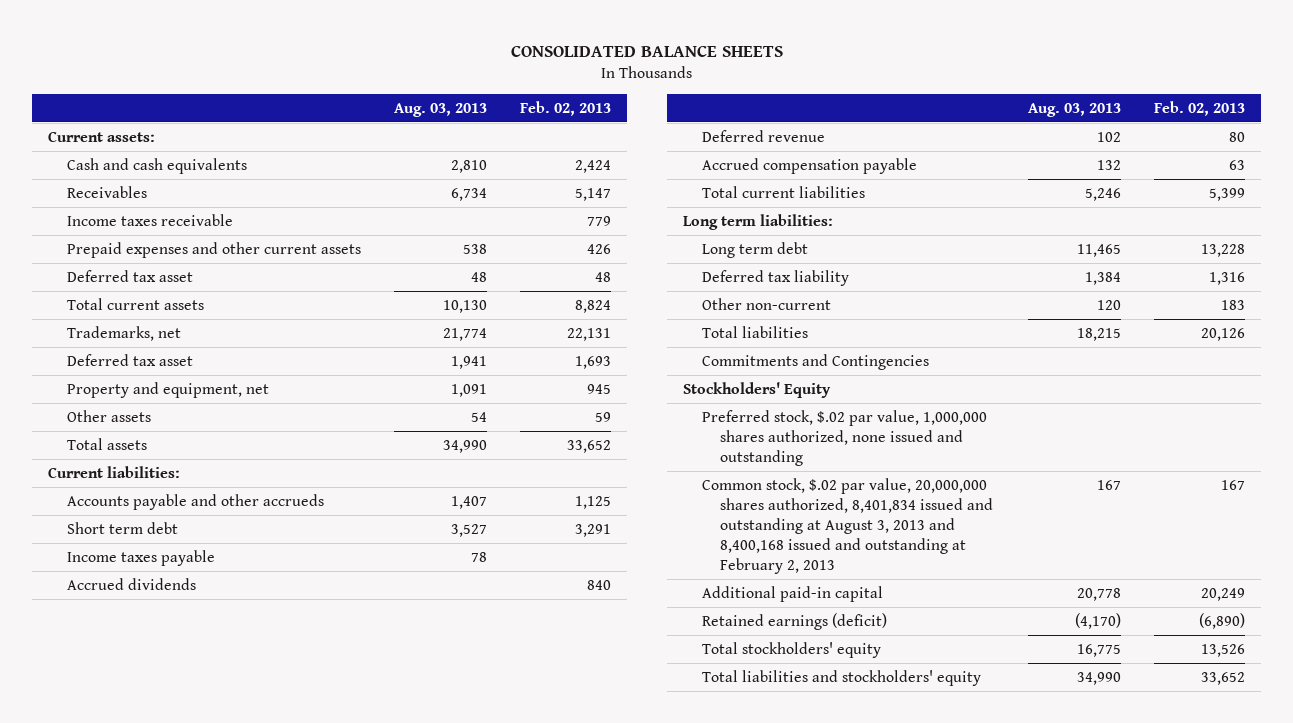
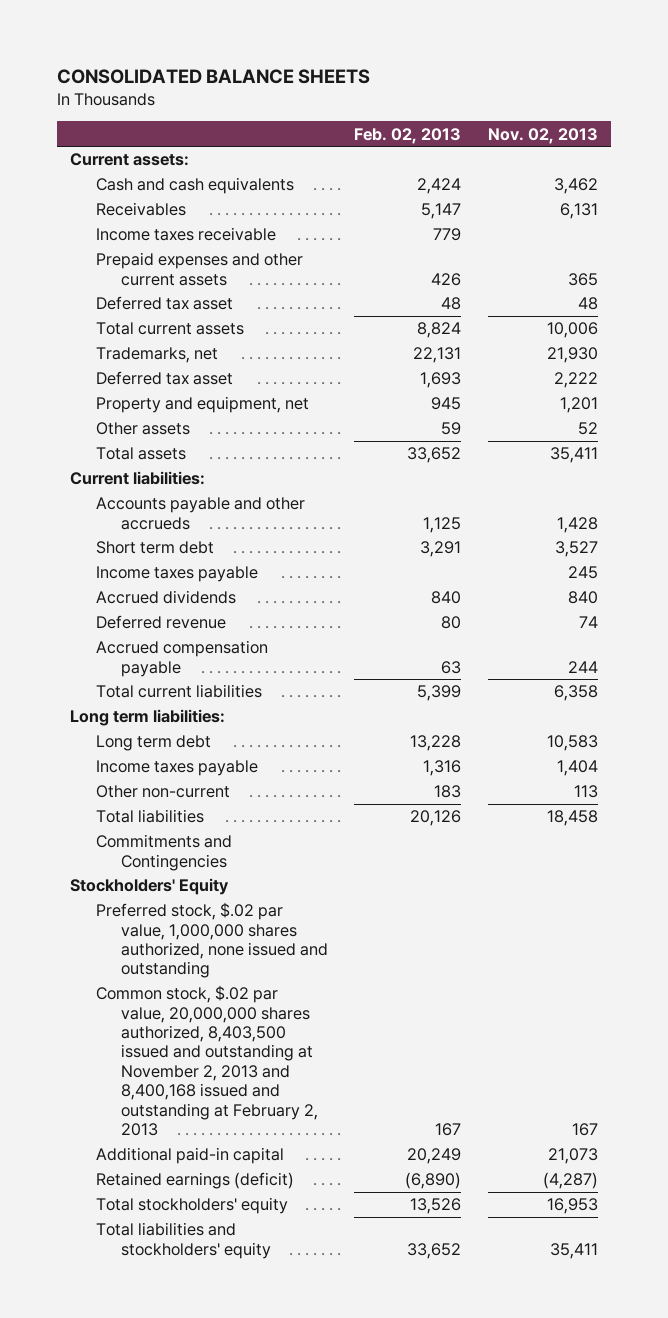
- | Aug. 03, 2013 | Feb. 02, 2013
+ | Feb. 02, 2013 | Nov. 02, 2013
- Deferred tax liability | 1,384 | 1,316
+ Income taxes payable | 1,316 | 1,404
- Common stock, $.02 par value, 20,000,000 shares authorized, 8,401,834 issued and outstanding at August 3, 2013 and 8,400,168 issued and outstanding at February 2, 2013 | 167 | 167
+ Common stock, $.02 par value, 20,000,000 shares authorized, 8,403,500 issued and outstanding at November 2, 2013 and 8,400,168 issued and outstanding at February 2, 2013 | 167 | 167

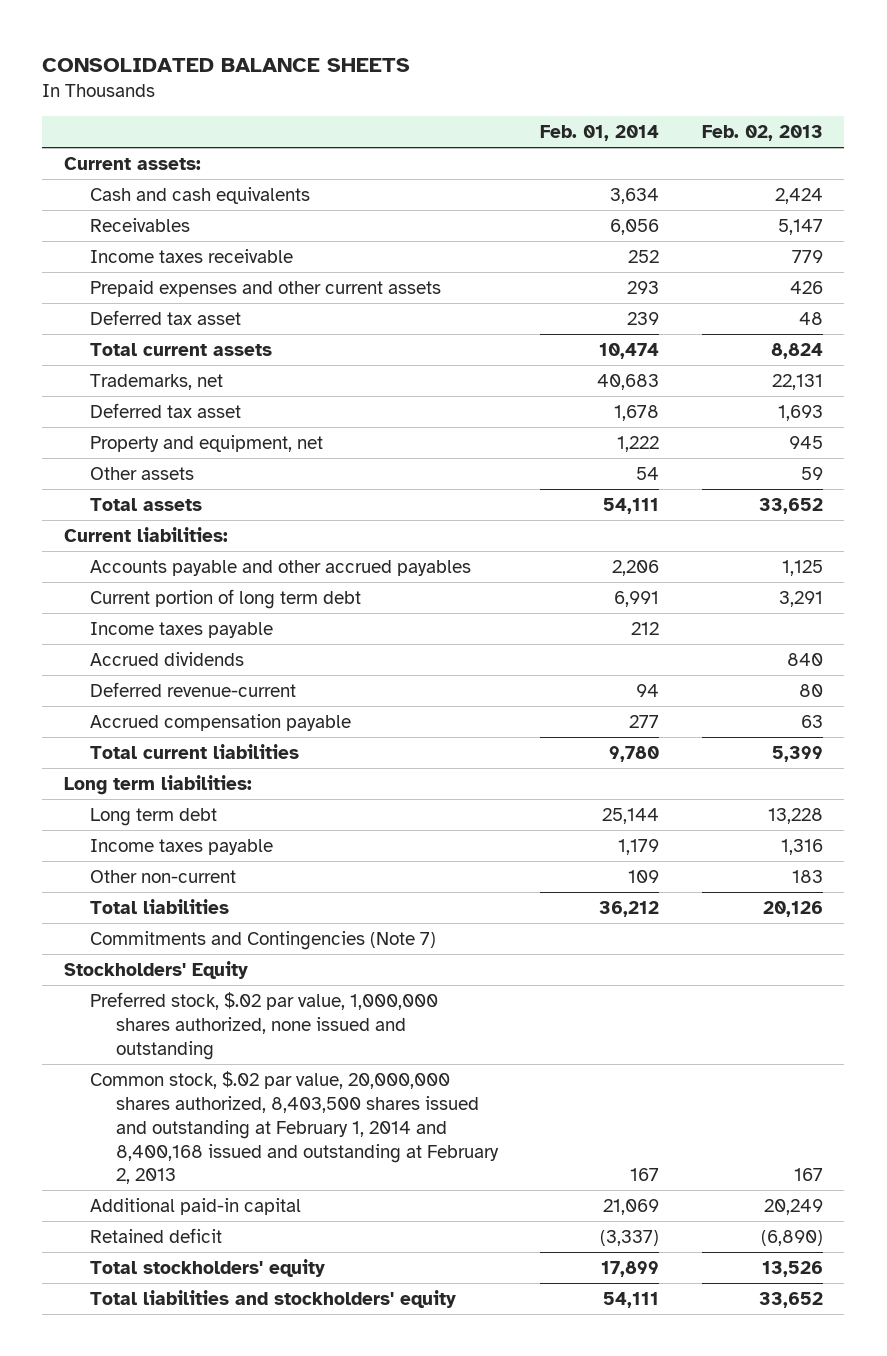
- | Feb. 02, 2013 | Nov. 02, 2013
+ | Feb. 01, 2014 | Feb. 02, 2013
- Accounts payable and other accrueds | 1,125 | 1,428
- Short term debt | 3,291 | 3,527
+ Accounts payable and other accrued payables | 2,206 | 1,125
+ Current portion of long term debt | 6,991 | 3,291
- Deferred revenue | 80 | 74
+ Deferred revenue-current | 94 | 80
- Commitments and Contingencies
+ Commitments and Contingencies (Note 7)
- Common stock, $.02 par value, 20,000,000 shares authorized, 8,403,500 issued and outstanding at November 2, 2013 and 8,400,168 issued and outstanding at February 2, 2013 | 167 | 167
+ Common stock, $.02 par value, 20,000,000 shares authorized, 8,403,500 shares issued and outstanding at February 1, 2014 and 8,400,168 issued and outstanding at February 2, 2013 | 167 | 167
- Retained earnings (deficit) | (6,890) | (4,287)
+ Retained deficit | (3,337) | (6,890)

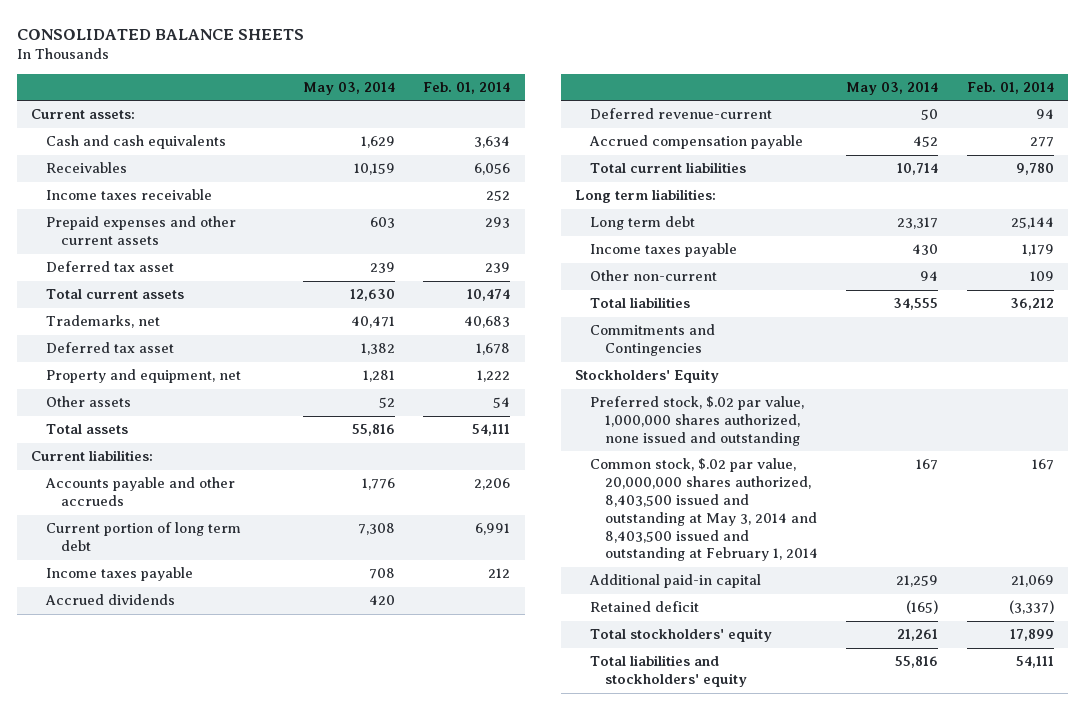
- | Feb. 01, 2014 | Feb. 02, 2013
+ | May 03, 2014 | Feb. 01, 2014
- Accounts payable and other accrued payables | 2,206 | 1,125
+ Accounts payable and other accrueds | 1,776 | 2,206
- Commitments and Contingencies (Note 7)
+ Commitments and Contingencies
- Common stock, $.02 par value, 20,000,000 shares authorized, 8,403,500 shares issued and outstanding at February 1, 2014 and 8,400,168 issued and outstanding at February 2, 2013 | 167 | 167
+ Common stock, $.02 par value, 20,000,000 shares authorized, 8,403,500 issued and outstanding at May 3, 2014 and 8,403,500 issued and outstanding at February 1, 2014 | 167 | 167

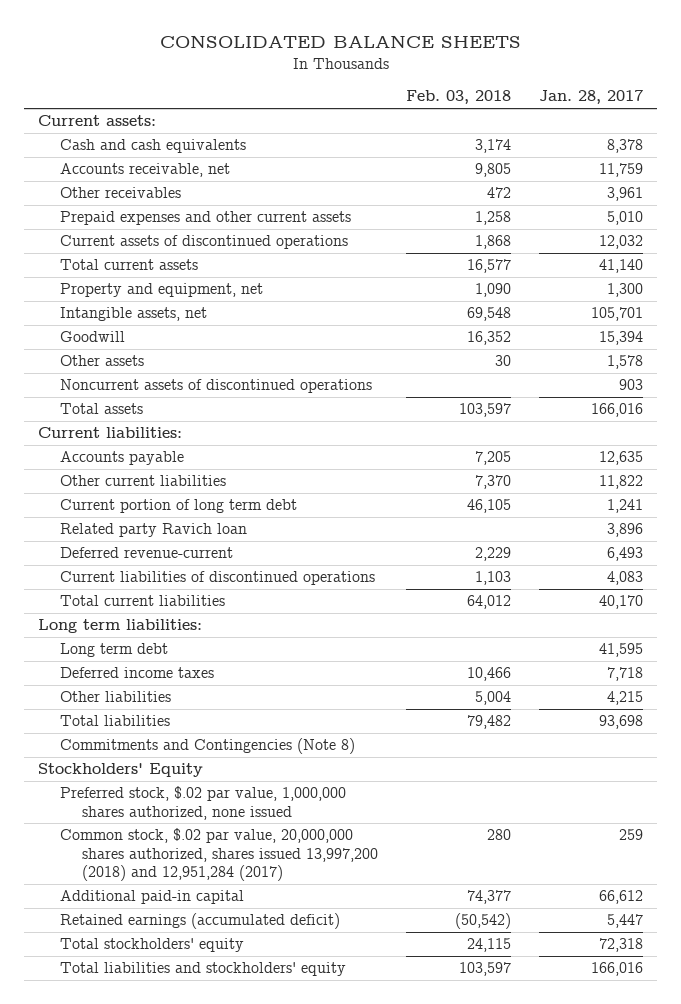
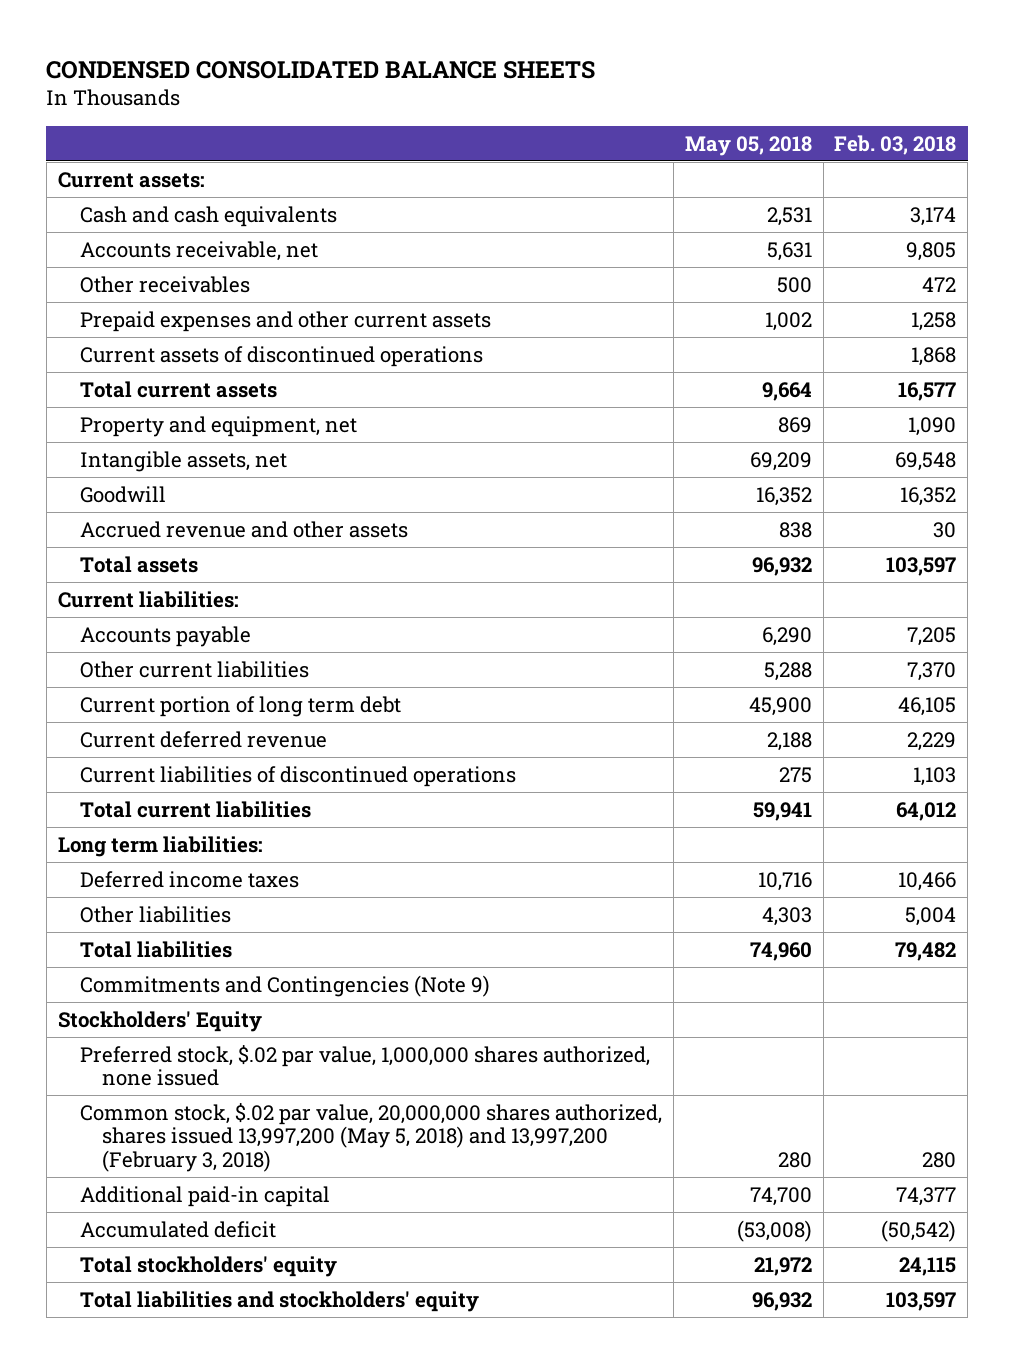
- CONSOLIDATED BALANCE SHEETS
+ CONDENSED CONSOLIDATED BALANCE SHEETS
- | Feb. 03, 2018 | Jan. 28, 2017
+ | May 05, 2018 | Feb. 03, 2018
- Other assets | 30 | 1,578
- Noncurrent assets of discontinued operations | | 903
+ Accrued revenue and other assets | 838 | 30
- Related party Ravich loan | | 3,896
- Deferred revenue-current | 2,229 | 6,493
+ Current deferred revenue | 2,188 | 2,229
- Long term debt | | 41,595
- Commitments and Contingencies (Note 8)
+ Commitments and Contingencies (Note 9)
- Common stock, $.02 par value, 20,000,000 shares authorized, shares issued 13,997,200 (2018) and 12,951,284 (2017) | 280 | 259
+ Common stock, $.02 par value, 20,000,000 shares authorized, shares issued 13,997,200 (May 5, 2018) and 13,997,200 (February 3, 2018) | 280 | 280
- Retained earnings (accumulated deficit) | (50,542) | 5,447
+ Accumulated deficit | (53,008) | (50,542)

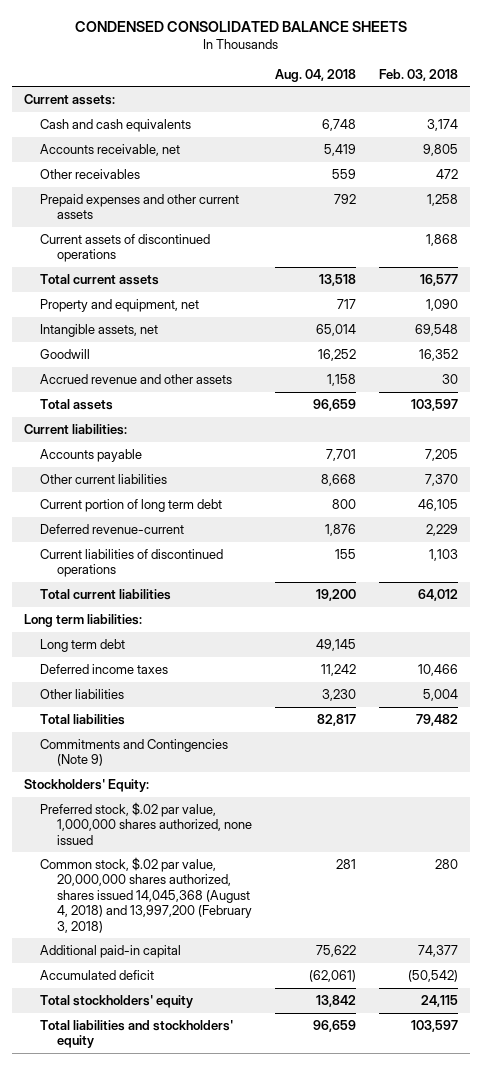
- | May 05, 2018 | Feb. 03, 2018
+ | Aug. 04, 2018 | Feb. 03, 2018
- Current deferred revenue | 2,188 | 2,229
+ Deferred revenue-current | 1,876 | 2,229
+ Long term debt | 49,145 |
- Stockholders' Equity
+ Stockholders' Equity:
- Common stock, $.02 par value, 20,000,000 shares authorized, shares issued 13,997,200 (May 5, 2018) and 13,997,200 (February 3, 2018) | 280 | 280
+ Common stock, $.02 par value, 20,000,000 shares authorized, shares issued 14,045,368 (August 4, 2018) and 13,997,200 (February 3, 2018) | 281 | 280

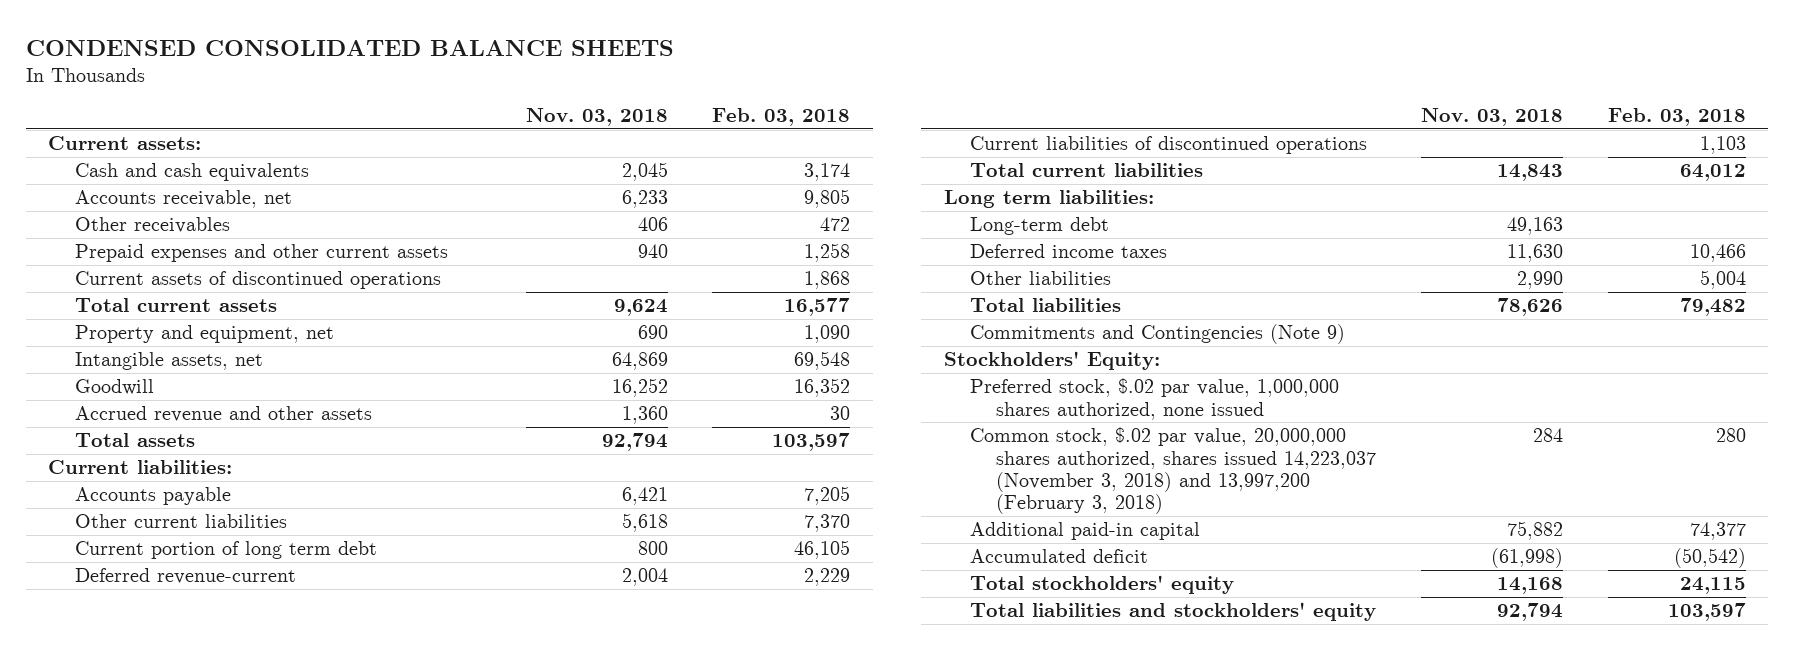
- | Aug. 04, 2018 | Feb. 03, 2018
+ | Nov. 03, 2018 | Feb. 03, 2018
- Long term debt | 49,145 |
+ Long-term debt | 49,163 |
- Common stock, $.02 par value, 20,000,000 shares authorized, shares issued 14,045,368 (August 4, 2018) and 13,997,200 (February 3, 2018) | 281 | 280
+ Common stock, $.02 par value, 20,000,000 shares authorized, shares issued 14,223,037 (November 3, 2018) and 13,997,200 (February 3, 2018) | 284 | 280

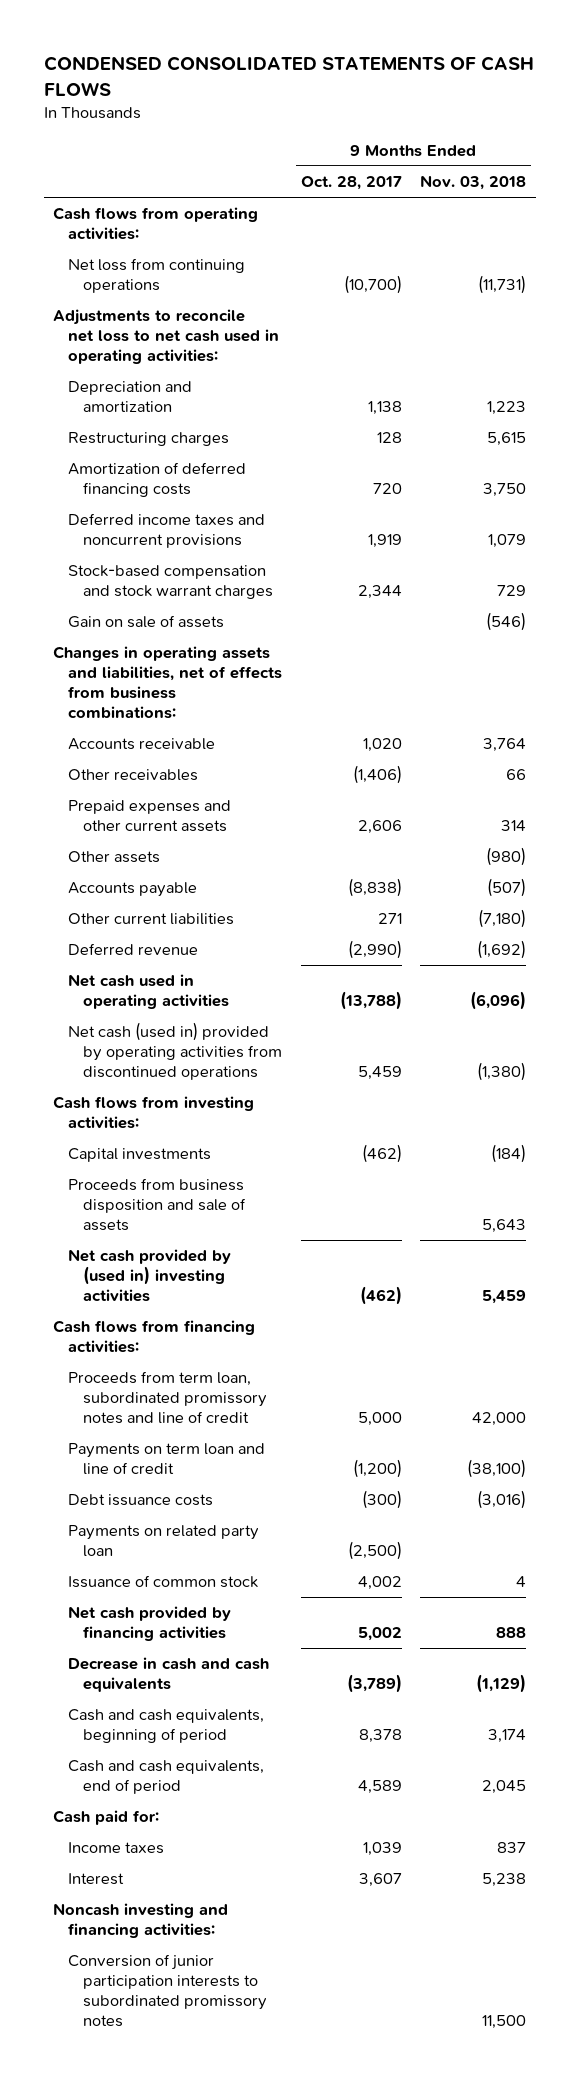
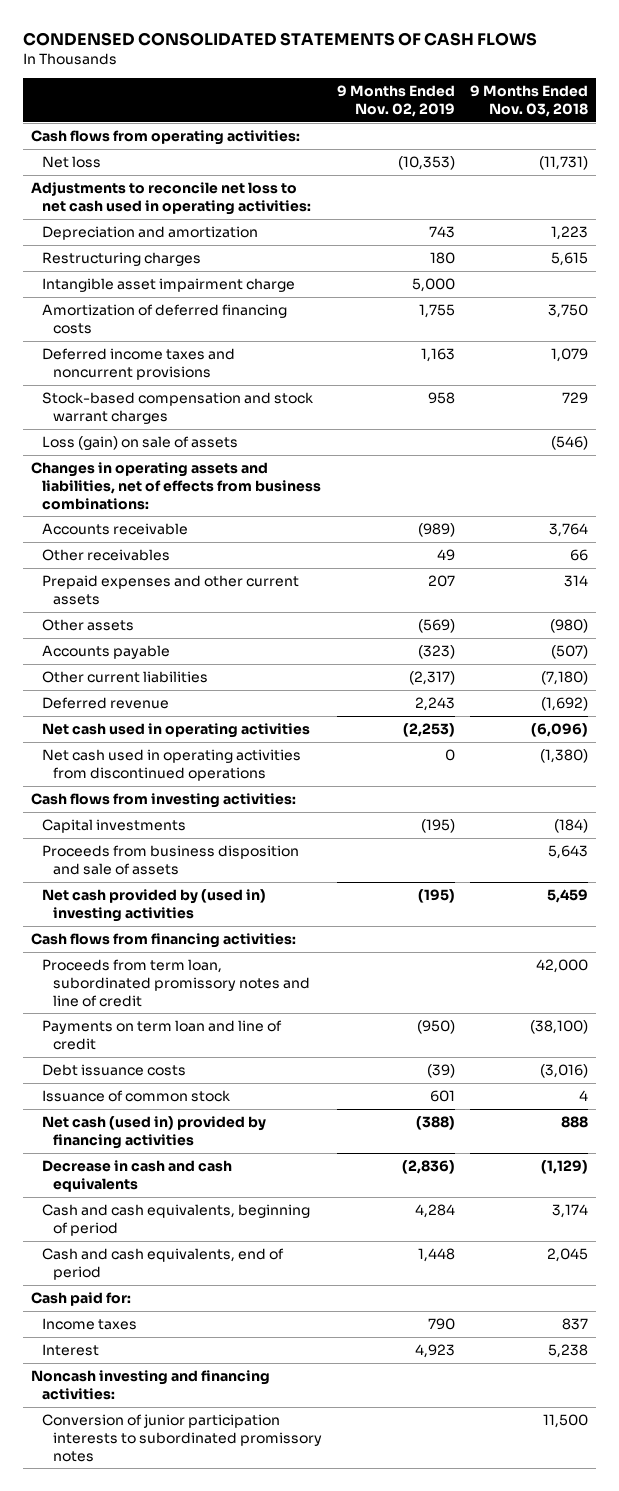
- | 9 Months Ended Oct. 28, 2017 | 9 Months Ended Nov. 03, 2018
+ | 9 Months Ended Nov. 02, 2019 | 9 Months Ended Nov. 03, 2018
- Net loss from continuing operations | (10,700) | (11,731)
+ Net loss | (10,353) | (11,731)
+ Intangible asset impairment charge | 5,000 |
- Gain on sale of assets | | (546)
+ Loss (gain) on sale of assets | | (546)
- Net cash (used in) provided by operating activities from discontinued operations | 5,459 | (1,380)
+ Net cash used in operating activities from discontinued operations | 0 | (1,380)
- Payments on related party loan | (2,500) |
- Net cash provided by financing activities | 5,002 | 888
+ Net cash (used in) provided by financing activities | (388) | 888

